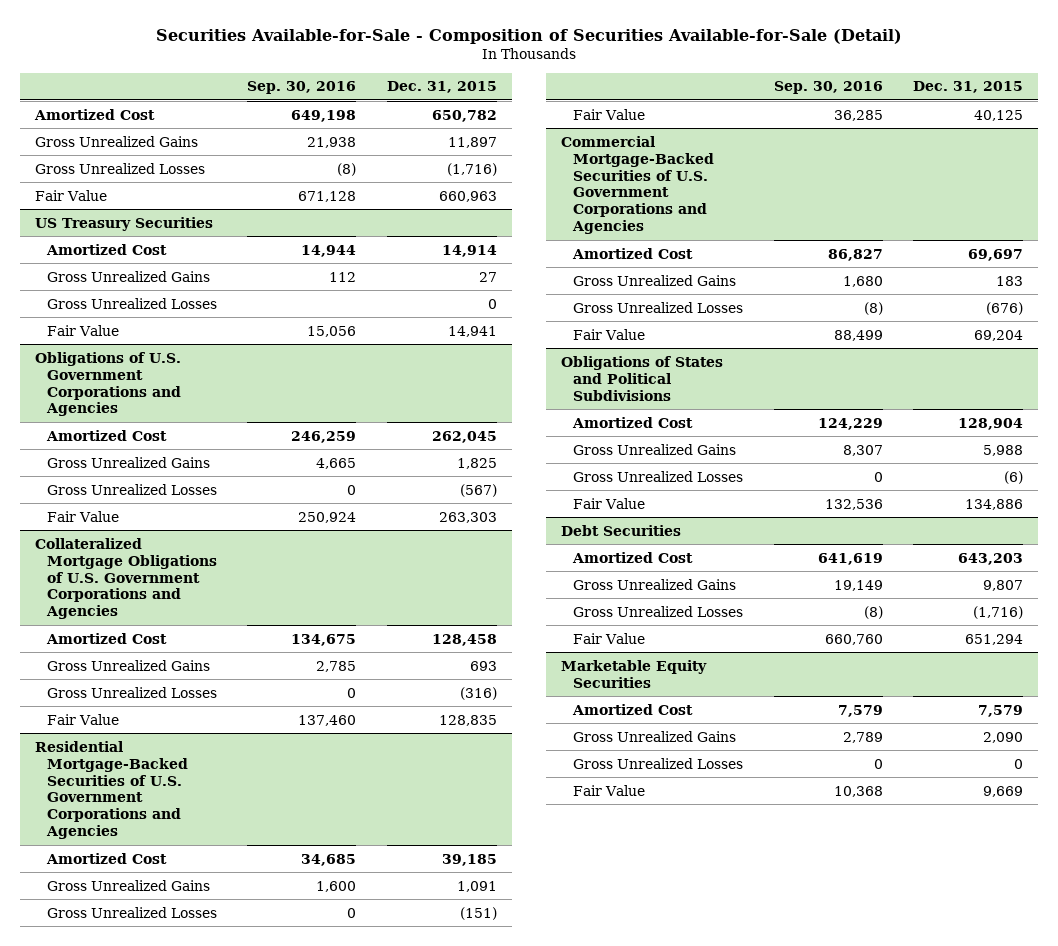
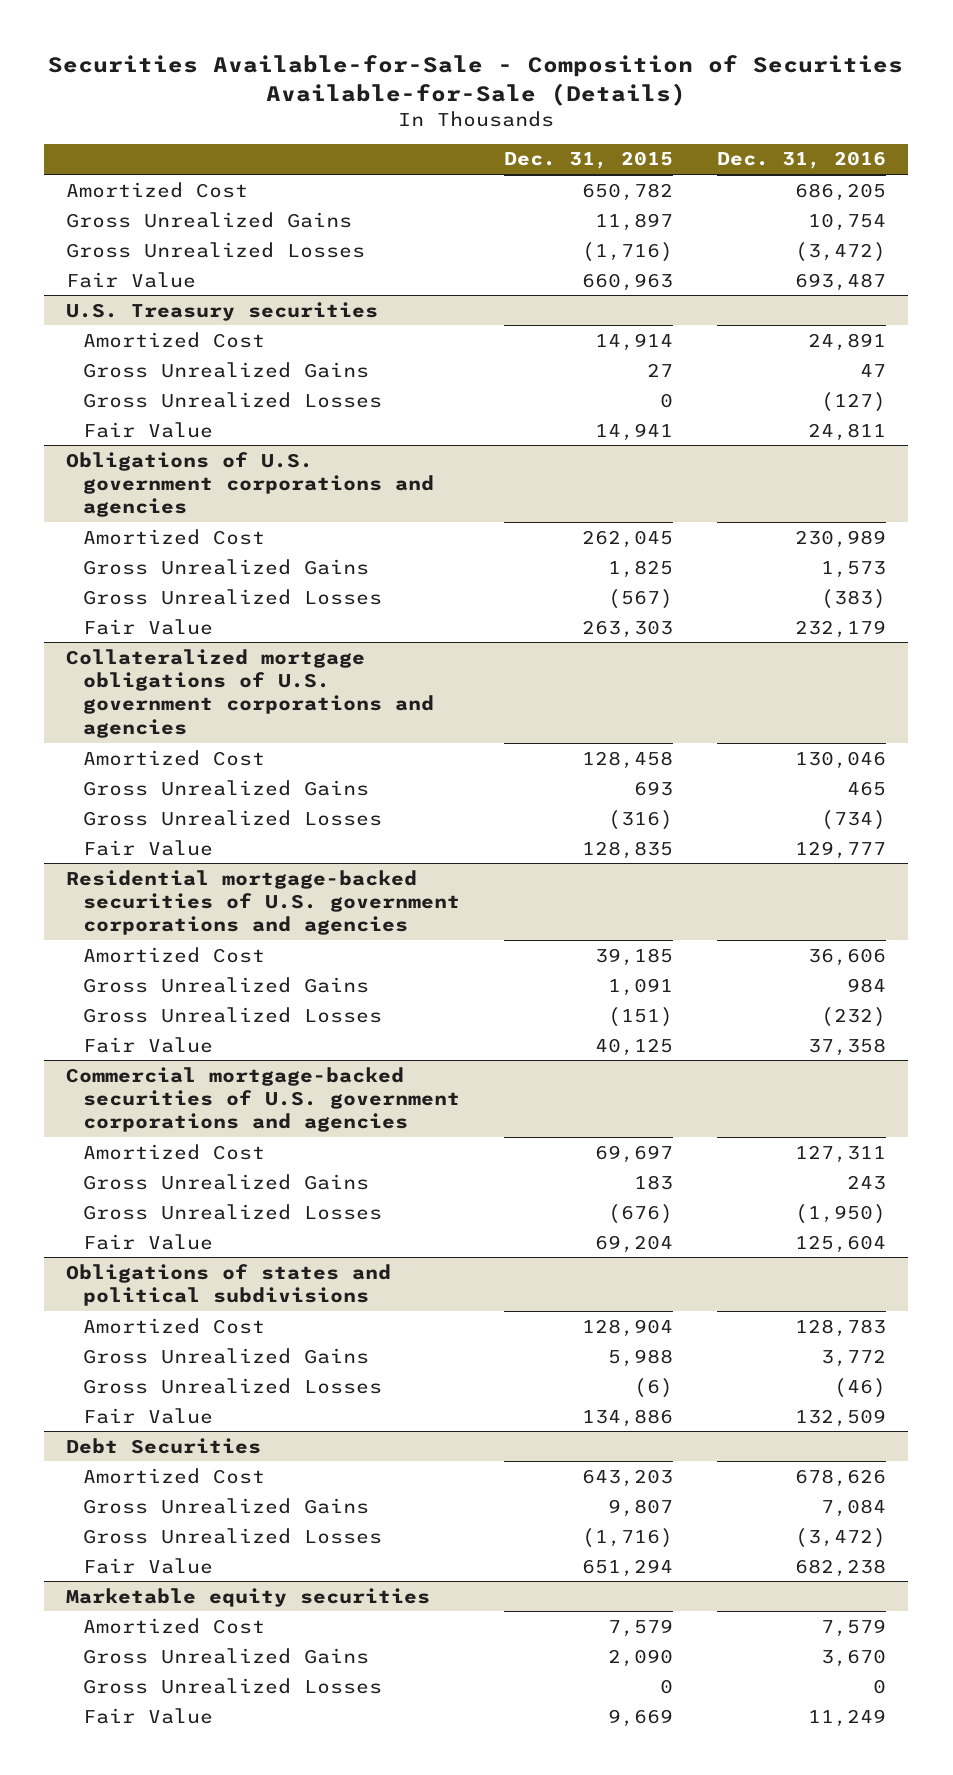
- Securities Available-for-Sale - Composition of Securities Available-for-Sale (Detail)
+ Securities Available-for-Sale - Composition of Securities Available-for-Sale (Details)
- | Sep. 30, 2016 | Dec. 31, 2015
+ | Dec. 31, 2015 | Dec. 31, 2016
- US Treasury Securities
+ U.S. Treasury securities
- Obligations of U.S. Government Corporations and Agencies
+ Obligations of U.S. government corporations and agencies
- Collateralized Mortgage Obligations of U.S. Government Corporations and Agencies
+ Collateralized mortgage obligations of U.S. government corporations and agencies
- Residential Mortgage-Backed Securities of U.S. Government Corporations and Agencies
+ Residential mortgage-backed securities of U.S. government corporations and agencies
- Commercial Mortgage-Backed Securities of U.S. Government Corporations and Agencies
+ Commercial mortgage-backed securities of U.S. government corporations and agencies
- Obligations of States and Political Subdivisions
+ Obligations of states and political subdivisions
- Marketable Equity Securities
+ Marketable equity securities

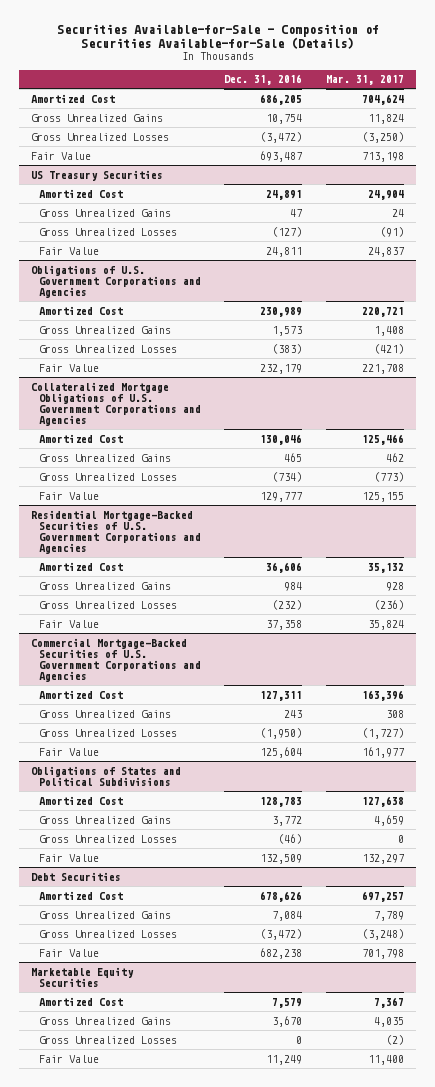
- | Dec. 31, 2015 | Dec. 31, 2016
+ | Dec. 31, 2016 | Mar. 31, 2017
- U.S. Treasury securities
+ US Treasury Securities
- Obligations of U.S. government corporations and agencies
+ Obligations of U.S. Government Corporations and Agencies
- Collateralized mortgage obligations of U.S. government corporations and agencies
+ Collateralized Mortgage Obligations of U.S. Government Corporations and Agencies
- Residential mortgage-backed securities of U.S. government corporations and agencies
+ Residential Mortgage-Backed Securities of U.S. Government Corporations and Agencies
- Commercial mortgage-backed securities of U.S. government corporations and agencies
+ Commercial Mortgage-Backed Securities of U.S. Government Corporations and Agencies
- Obligations of states and political subdivisions
+ Obligations of States and Political Subdivisions
- Marketable equity securities
+ Marketable Equity Securities

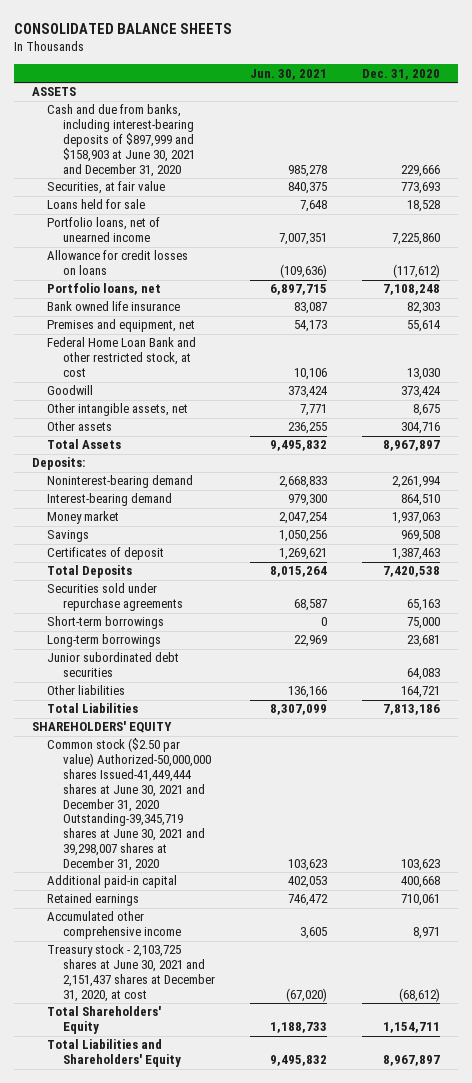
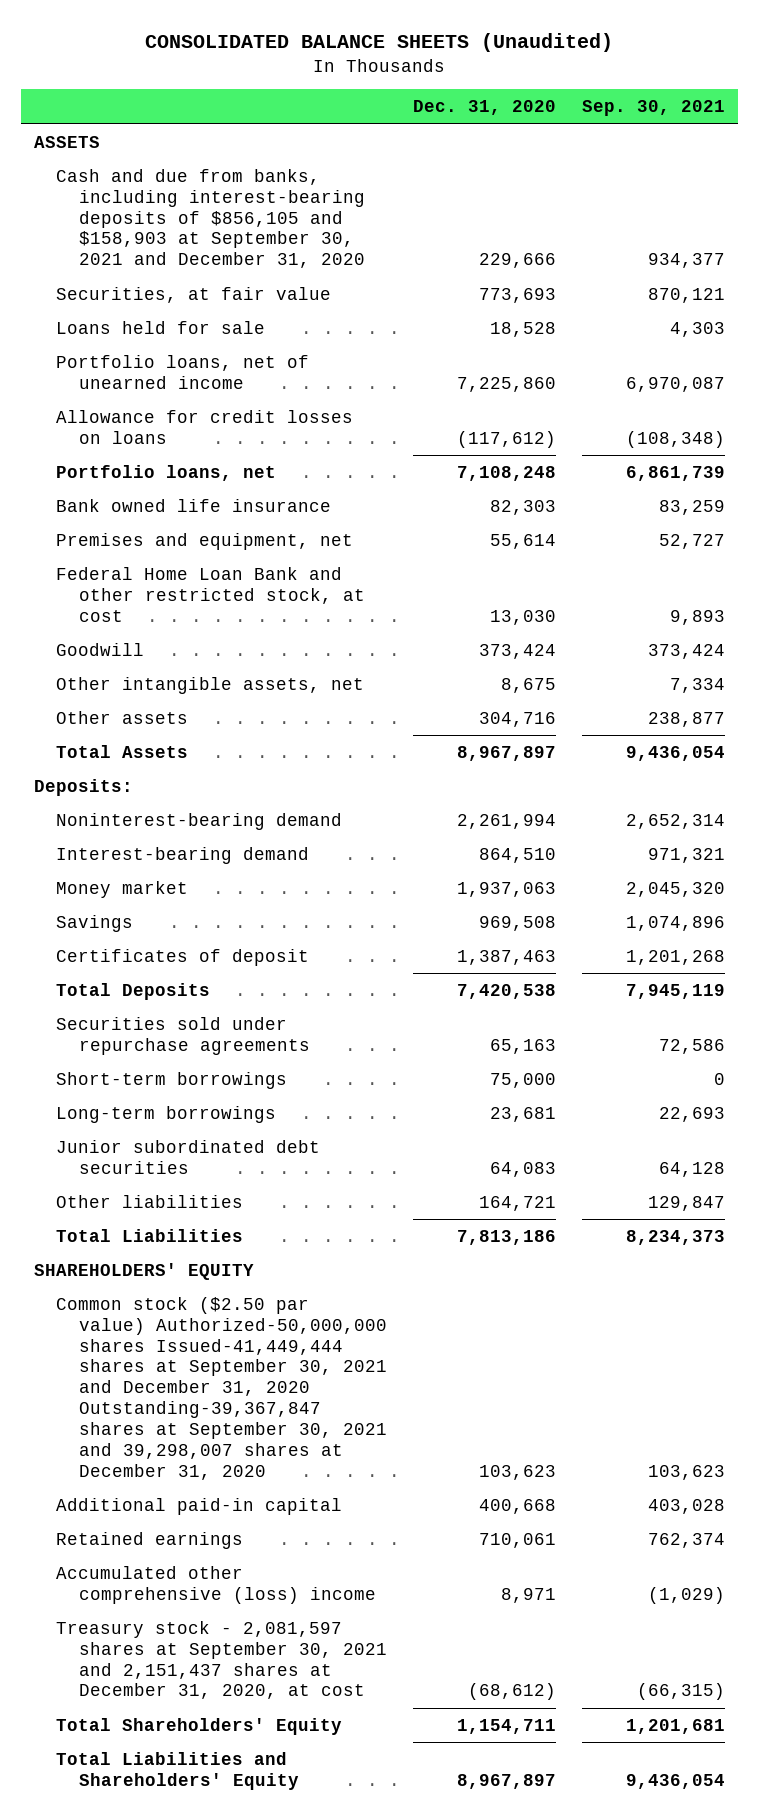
- CONSOLIDATED BALANCE SHEETS
+ CONSOLIDATED BALANCE SHEETS (Unaudited)
- | Jun. 30, 2021 | Dec. 31, 2020
+ | Dec. 31, 2020 | Sep. 30, 2021
- Cash and due from banks, including interest-bearing deposits of $897,999 and $158,903 at June 30, 2021 and December 31, 2020 | 985,278 | 229,666
+ Cash and due from banks, including interest-bearing deposits of $856,105 and $158,903 at September 30, 2021 and December 31, 2020 | 229,666 | 934,377
- Common stock ($2.50 par value) Authorized-50,000,000 shares Issued-41,449,444 shares at June 30, 2021 and December 31, 2020 Outstanding-39,345,719 shares at June 30, 2021 and 39,298,007 shares at December 31, 2020 | 103,623 | 103,623
+ Common stock ($2.50 par value) Authorized-50,000,000 shares Issued-41,449,444 shares at September 30, 2021 and December 31, 2020 Outstanding-39,367,847 shares at September 30, 2021 and 39,298,007 shares at December 31, 2020 | 103,623 | 103,623
- Accumulated other comprehensive income | 3,605 | 8,971
- Treasury stock - 2,103,725 shares at June 30, 2021 and 2,151,437 shares at December 31, 2020, at cost | (67,020) | (68,612)
+ Accumulated other comprehensive (loss) income | 8,971 | (1,029)
+ Treasury stock - 2,081,597 shares at September 30, 2021 and 2,151,437 shares at December 31, 2020, at cost | (68,612) | (66,315)

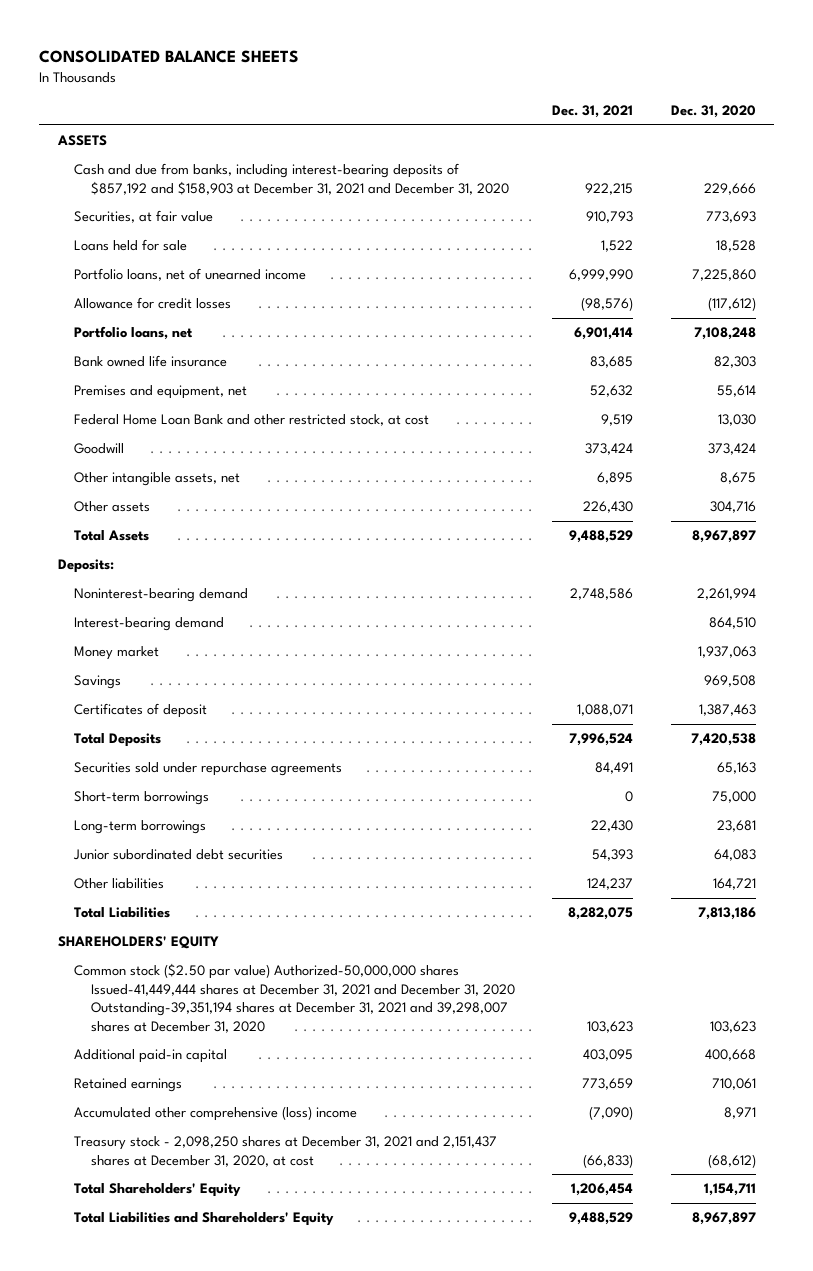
- CONSOLIDATED BALANCE SHEETS (Unaudited)
+ CONSOLIDATED BALANCE SHEETS
- | Dec. 31, 2020 | Sep. 30, 2021
+ | Dec. 31, 2021 | Dec. 31, 2020
- Cash and due from banks, including interest-bearing deposits of $856,105 and $158,903 at September 30, 2021 and December 31, 2020 | 229,666 | 934,377
+ Cash and due from banks, including interest-bearing deposits of $857,192 and $158,903 at December 31, 2021 and December 31, 2020 | 922,215 | 229,666
- Allowance for credit losses on loans | (117,612) | (108,348)
+ Allowance for credit losses | (98,576) | (117,612)
- Common stock ($2.50 par value) Authorized-50,000,000 shares Issued-41,449,444 shares at September 30, 2021 and December 31, 2020 Outstanding-39,367,847 shares at September 30, 2021 and 39,298,007 shares at December 31, 2020 | 103,623 | 103,623
+ Common stock ($2.50 par value) Authorized-50,000,000 shares Issued-41,449,444 shares at December 31, 2021 and December 31, 2020 Outstanding-39,351,194 shares at December 31, 2021 and 39,298,007 shares at December 31, 2020 | 103,623 | 103,623
- Treasury stock - 2,081,597 shares at September 30, 2021 and 2,151,437 shares at December 31, 2020, at cost | (68,612) | (66,315)
+ Treasury stock - 2,098,250 shares at December 31, 2021 and 2,151,437 shares at December 31, 2020, at cost | (66,833) | (68,612)

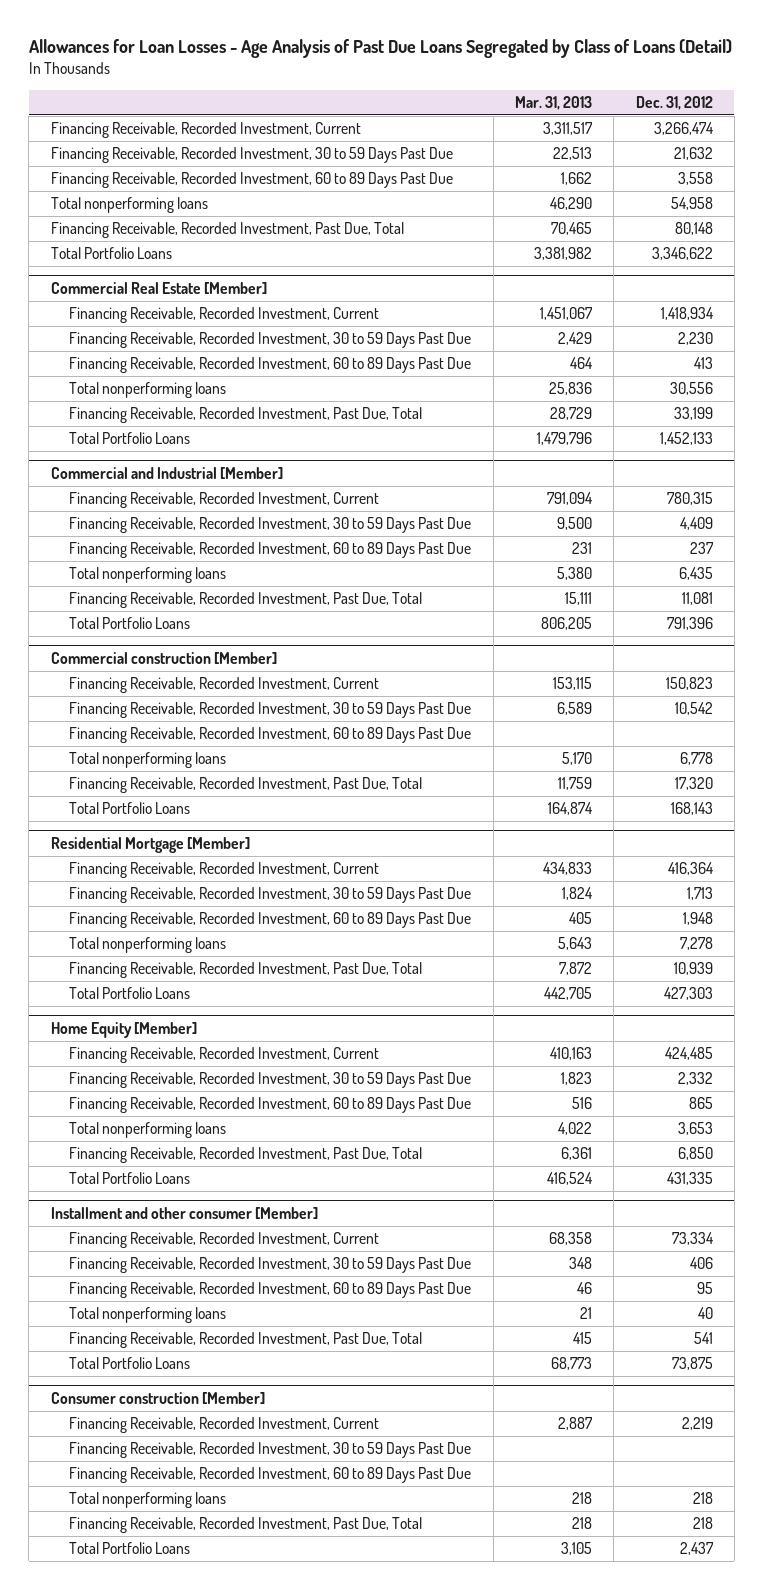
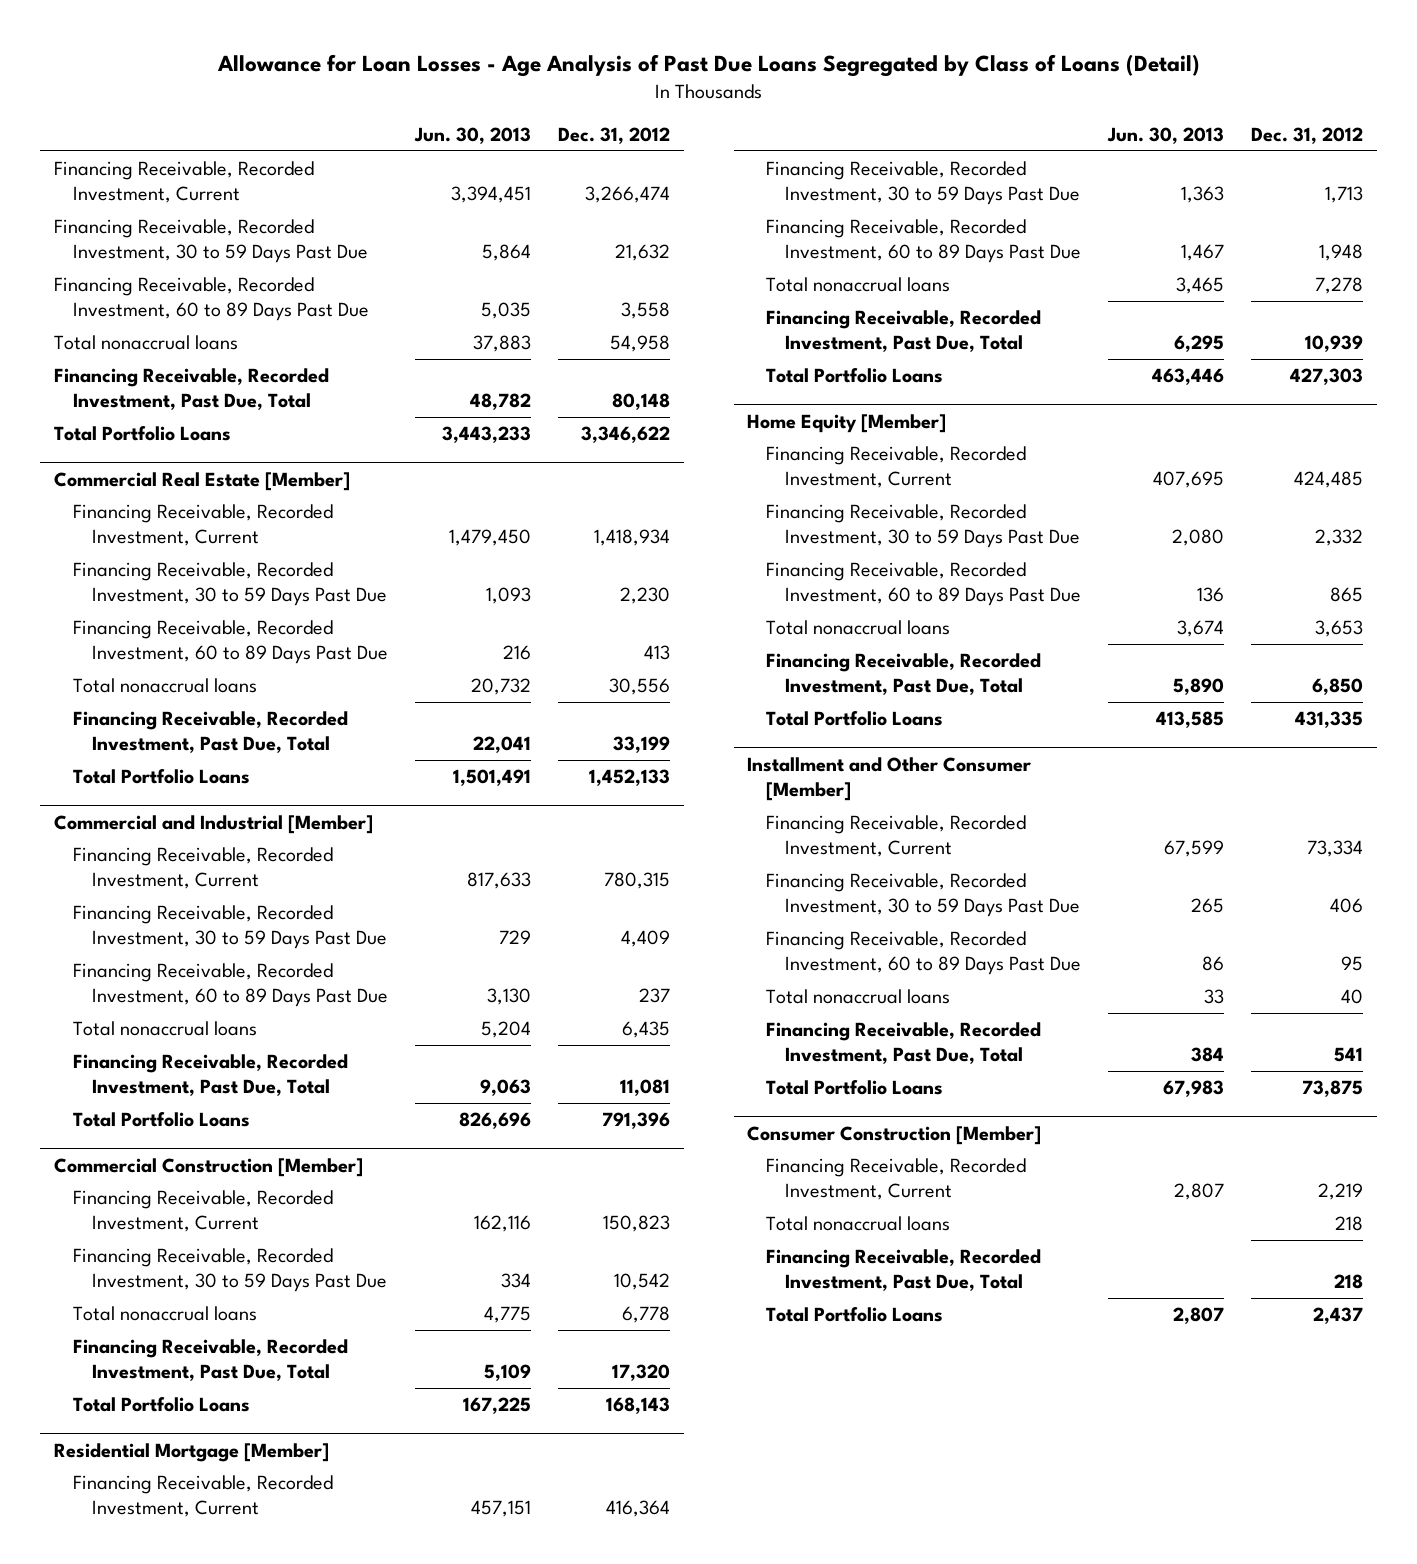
- Allowances for Loan Losses - Age Analysis of Past Due Loans Segregated by Class of Loans (Detail)
+ Allowance for Loan Losses - Age Analysis of Past Due Loans Segregated by Class of Loans (Detail)
- | Mar. 31, 2013 | Dec. 31, 2012
+ | Jun. 30, 2013 | Dec. 31, 2012
- Total nonperforming loans | 46,290 | 54,958
+ Total nonaccrual loans | 37,883 | 54,958
@ Commercial Real Estate [Member]
- Total nonperforming loans | 25,836 | 30,556
+ Total nonaccrual loans | 20,732 | 30,556
@ Commercial and Industrial [Member]
- Total nonperforming loans | 5,380 | 6,435
+ Total nonaccrual loans | 5,204 | 6,435
- Commercial construction [Member]
+ Commercial Construction [Member]
- Financing Receivable, Recorded Investment, 60 to 89 Days Past Due
- Total nonperforming loans | 5,170 | 6,778
+ Total nonaccrual loans | 4,775 | 6,778
@ Residential Mortgage [Member]
- Total nonperforming loans | 5,643 | 7,278
+ Total nonaccrual loans | 3,465 | 7,278
@ Home Equity [Member]
- Total nonperforming loans | 4,022 | 3,653
+ Total nonaccrual loans | 3,674 | 3,653
- Installment and other consumer [Member]
+ Installment and Other Consumer [Member]
- Total nonperforming loans | 21 | 40
+ Total nonaccrual loans | 33 | 40
- Consumer construction [Member]
+ Consumer Construction [Member]
- Financing Receivable, Recorded Investment, 30 to 59 Days Past Due
- Financing Receivable, Recorded Investment, 60 to 89 Days Past Due
- Total nonperforming loans | 218 | 218
+ Total nonaccrual loans | | 218

